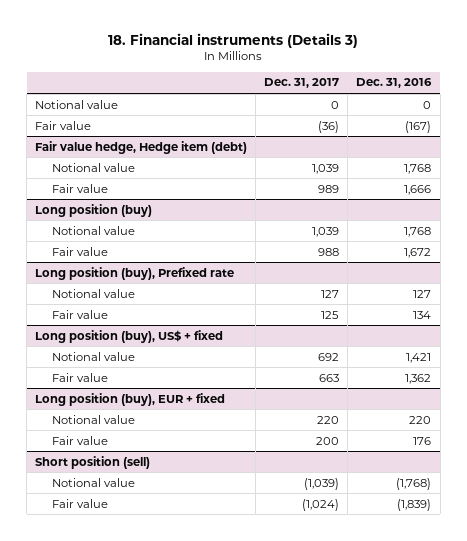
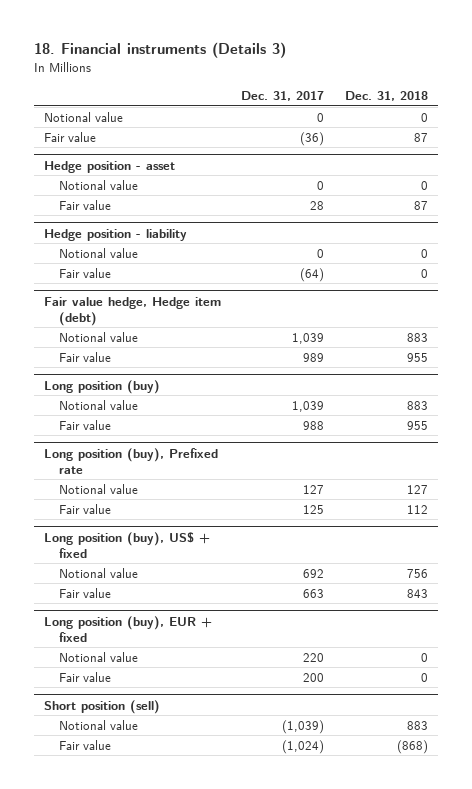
- | Dec. 31, 2017 | Dec. 31, 2016
+ | Dec. 31, 2017 | Dec. 31, 2018
+ Hedge position - asset
+ Notional value | 0 | 0
+ Fair value | 28 | 87
+ Hedge position - liability
+ Notional value | 0 | 0
+ Fair value | (64) | 0

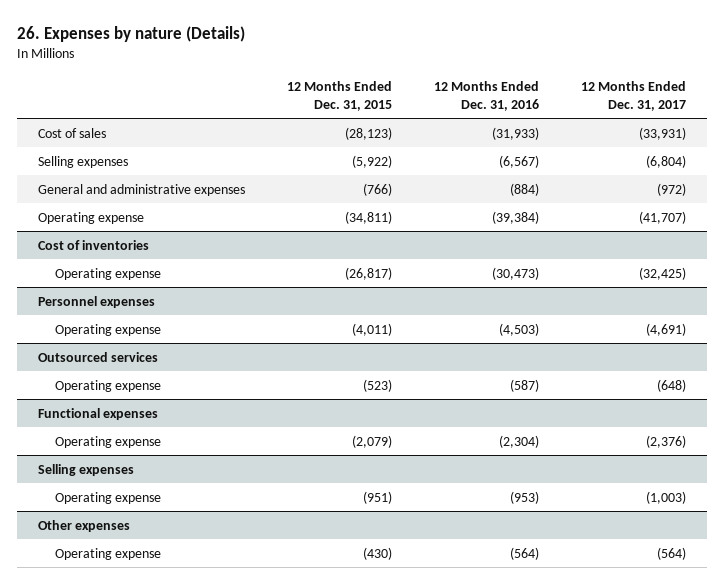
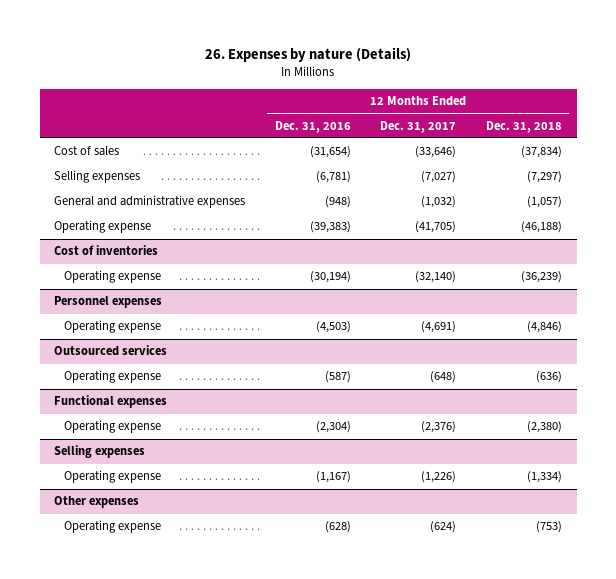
- | 12 Months Ended Dec. 31, 2015 | 12 Months Ended Dec. 31, 2016 | 12 Months Ended Dec. 31, 2017
+ | 12 Months Ended Dec. 31, 2016 | 12 Months Ended Dec. 31, 2017 | 12 Months Ended Dec. 31, 2018
- Cost of sales | (28,123) | (31,933) | (33,931)
- Selling expenses | (5,922) | (6,567) | (6,804)
- General and administrative expenses | (766) | (884) | (972)
- Operating expense | (34,811) | (39,384) | (41,707)
+ Cost of sales | (31,654) | (33,646) | (37,834)
+ Selling expenses | (6,781) | (7,027) | (7,297)
+ General and administrative expenses | (948) | (1,032) | (1,057)
+ Operating expense | (39,383) | (41,705) | (46,188)
@ Cost of inventories
- Operating expense | (26,817) | (30,473) | (32,425)
+ Operating expense | (30,194) | (32,140) | (36,239)
@ Selling expenses
- Operating expense | (951) | (953) | (1,003)
+ Operating expense | (1,167) | (1,226) | (1,334)
@ Other expenses
- Operating expense | (430) | (564) | (564)
+ Operating expense | (628) | (624) | (753)

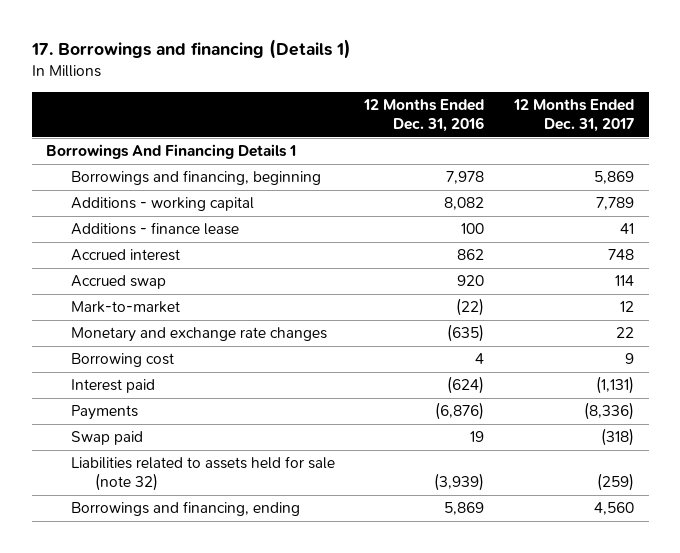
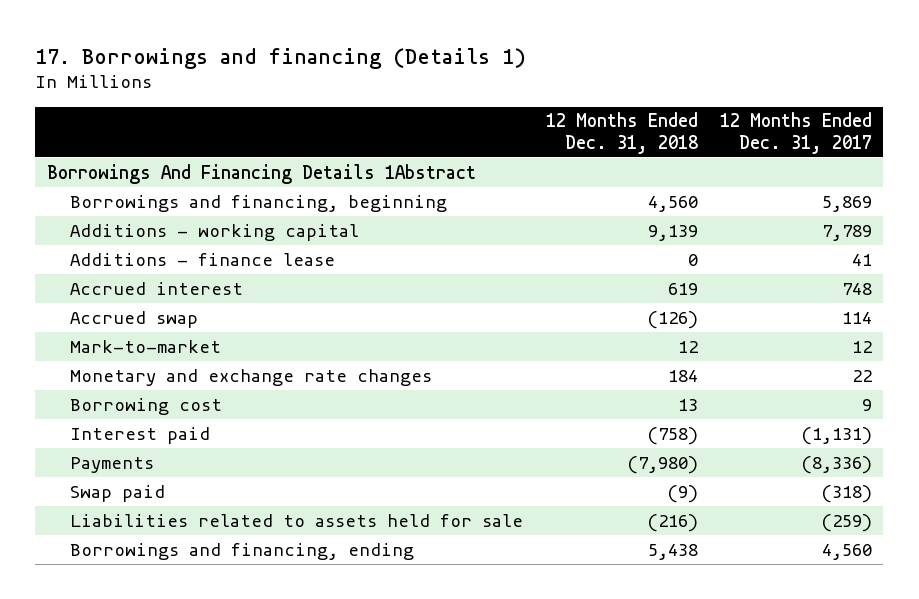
- | 12 Months Ended Dec. 31, 2016 | 12 Months Ended Dec. 31, 2017
+ | 12 Months Ended Dec. 31, 2018 | 12 Months Ended Dec. 31, 2017
- Borrowings And Financing Details 1
+ Borrowings And Financing Details 1Abstract
- Liabilities related to assets held for sale (note 32) | (3,939) | (259)
+ Liabilities related to assets held for sale | (216) | (259)

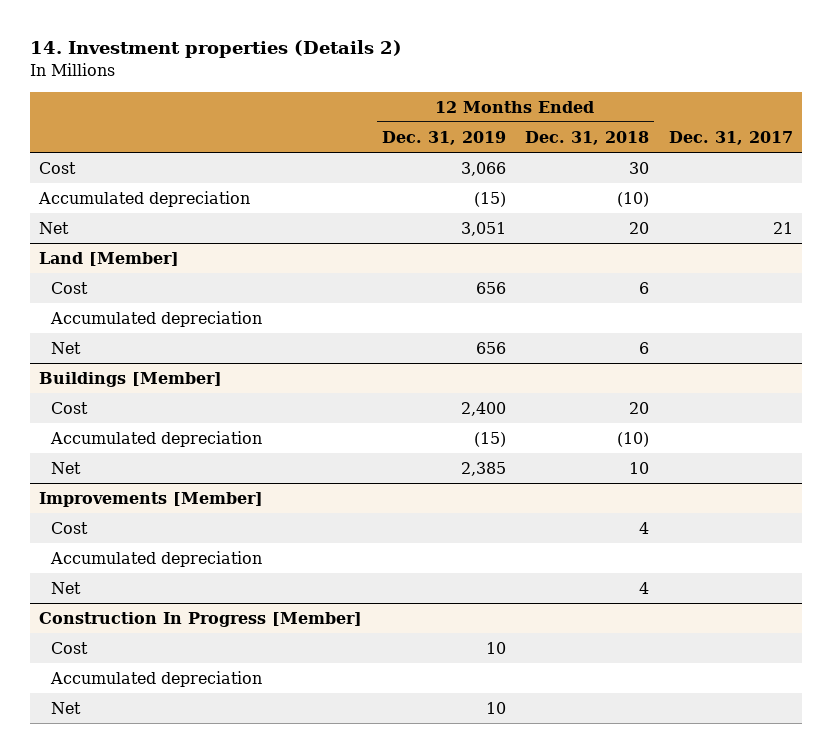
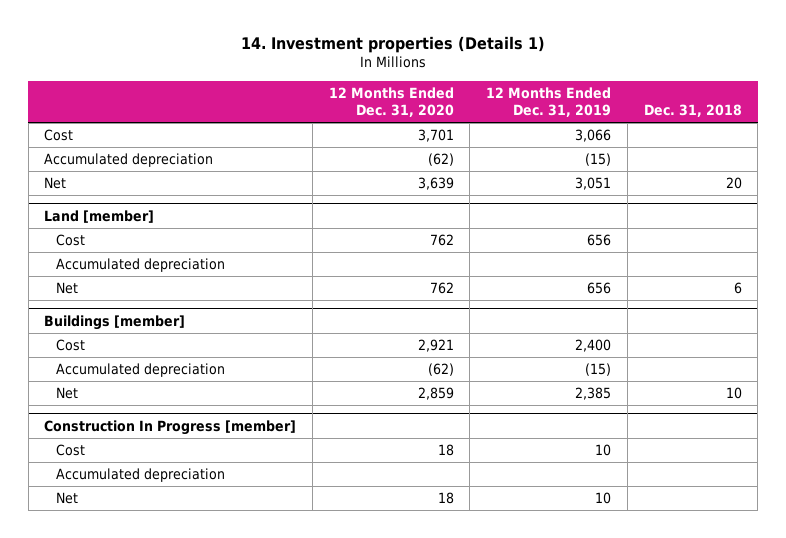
- 14. Investment properties (Details 2)
+ 14. Investment properties (Details 1)
- | 12 Months Ended Dec. 31, 2019 | 12 Months Ended Dec. 31, 2018 | Dec. 31, 2017
+ | 12 Months Ended Dec. 31, 2020 | 12 Months Ended Dec. 31, 2019 | Dec. 31, 2018
- Land [Member]
+ Land [member]
- Buildings [Member]
+ Buildings [member]
- Improvements [Member]
- Cost | | 4 |
- Accumulated depreciation
- Net | | 4 |
- Construction In Progress [Member]
+ Construction In Progress [member]

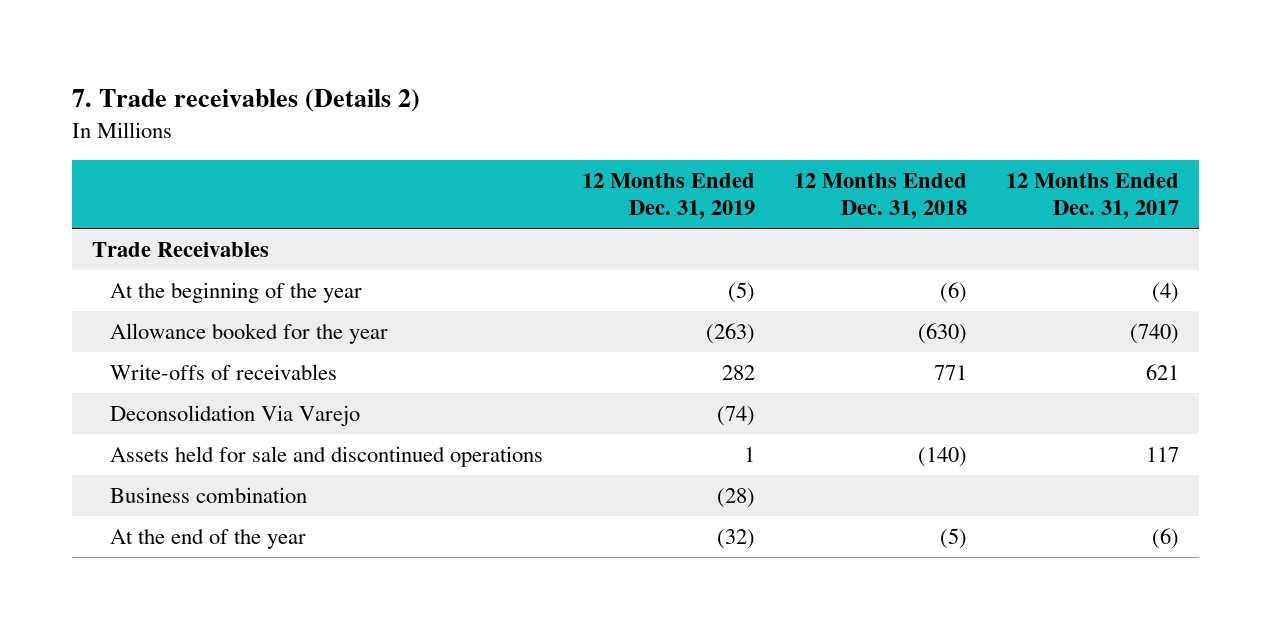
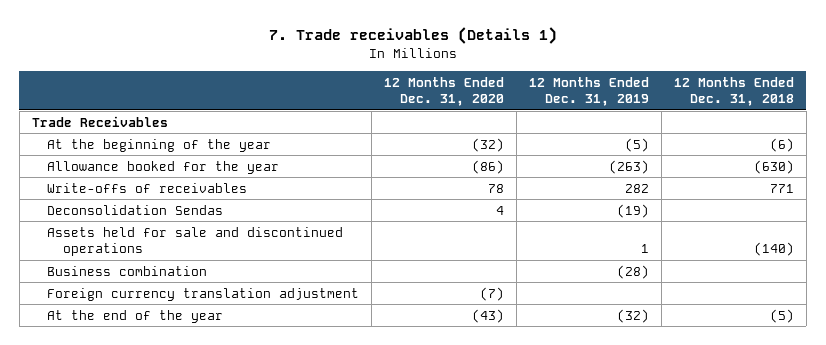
- 7. Trade receivables (Details 2)
+ 7. Trade receivables (Details 1)
- | 12 Months Ended Dec. 31, 2019 | 12 Months Ended Dec. 31, 2018 | 12 Months Ended Dec. 31, 2017
+ | 12 Months Ended Dec. 31, 2020 | 12 Months Ended Dec. 31, 2019 | 12 Months Ended Dec. 31, 2018
- Deconsolidation Via Varejo | (74) | |
+ Deconsolidation Sendas | 4 | (19) |
+ Foreign currency translation adjustment | (7) | |

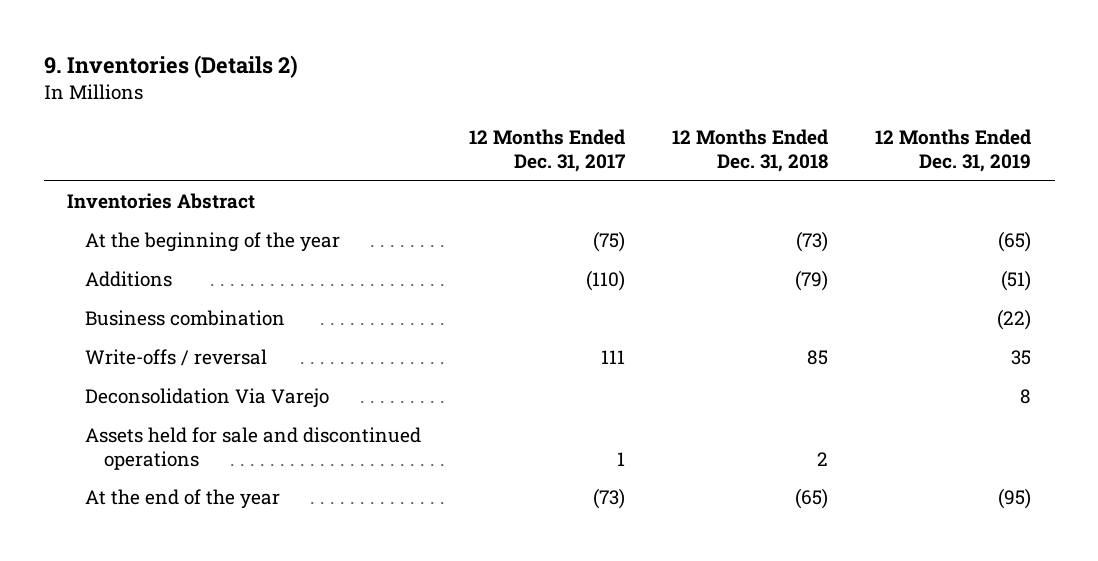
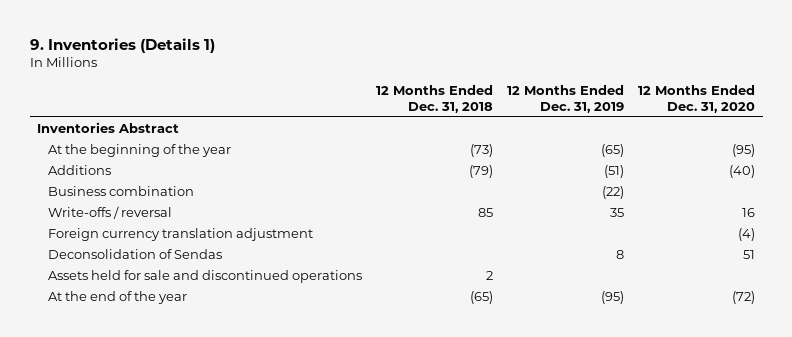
- 9. Inventories (Details 2)
+ 9. Inventories (Details 1)
- | 12 Months Ended Dec. 31, 2017 | 12 Months Ended Dec. 31, 2018 | 12 Months Ended Dec. 31, 2019
+ | 12 Months Ended Dec. 31, 2018 | 12 Months Ended Dec. 31, 2019 | 12 Months Ended Dec. 31, 2020
- Deconsolidation Via Varejo | | | 8
+ Foreign currency translation adjustment | | | (4)
+ Deconsolidation of Sendas | | 8 | 51

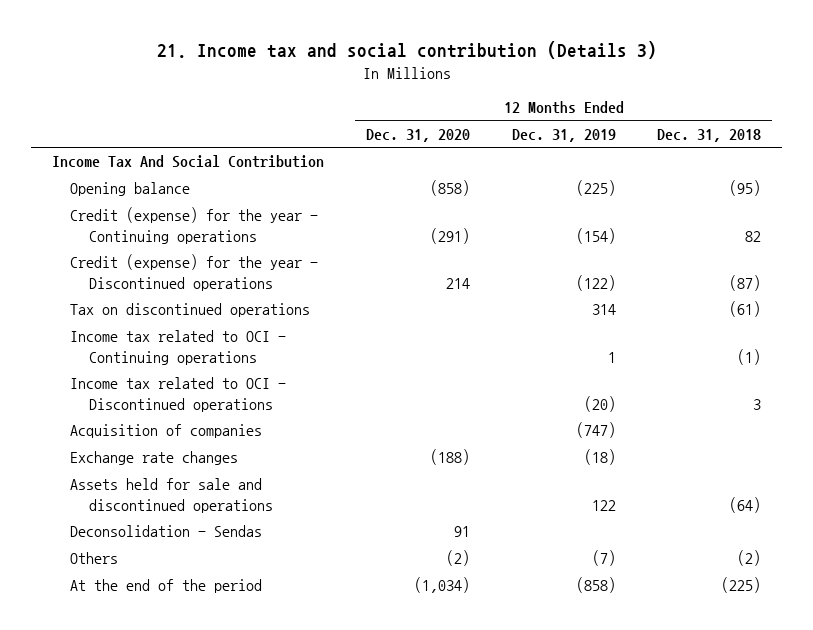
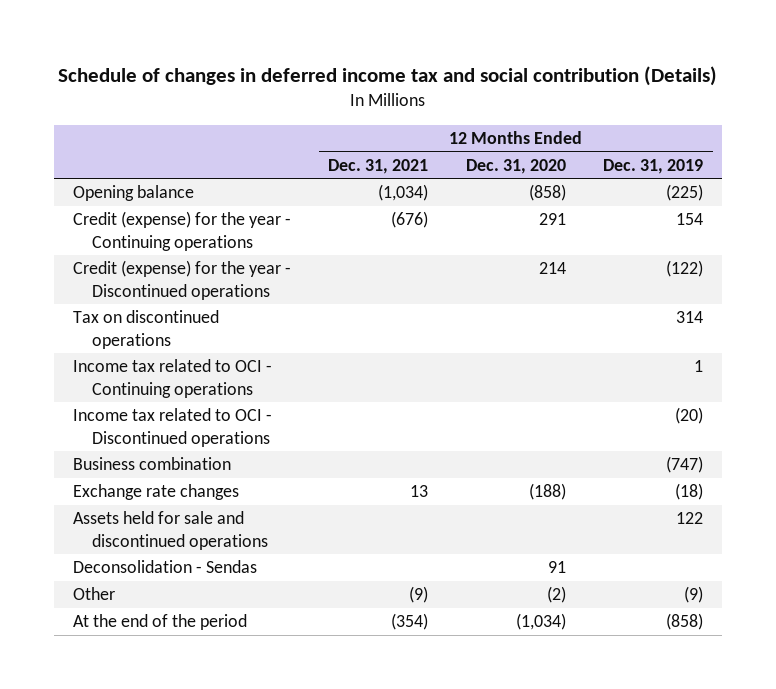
- 21. Income tax and social contribution (Details 3)
+ Schedule of changes in deferred income tax and social contribution (Details)
- | 12 Months Ended Dec. 31, 2020 | 12 Months Ended Dec. 31, 2019 | 12 Months Ended Dec. 31, 2018
+ | 12 Months Ended Dec. 31, 2021 | 12 Months Ended Dec. 31, 2020 | 12 Months Ended Dec. 31, 2019
- Income Tax And Social Contribution
- Credit (expense) for the year - Continuing operations | (291) | (154) | 82
+ Credit (expense) for the year - Continuing operations | (676) | 291 | 154
- Acquisition of companies | | (747) |
+ Business combination | | | (747)
- Others | (2) | (7) | (2)
+ Other | (9) | (2) | (9)

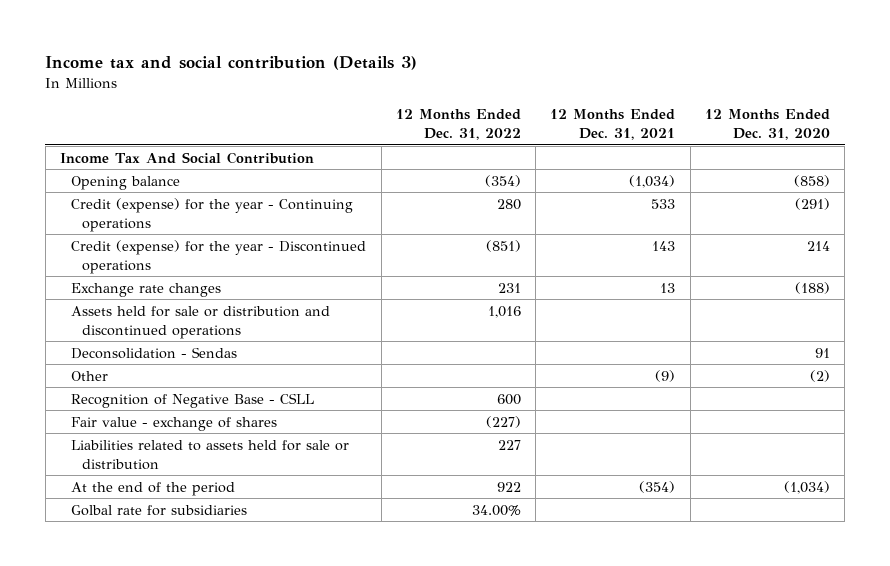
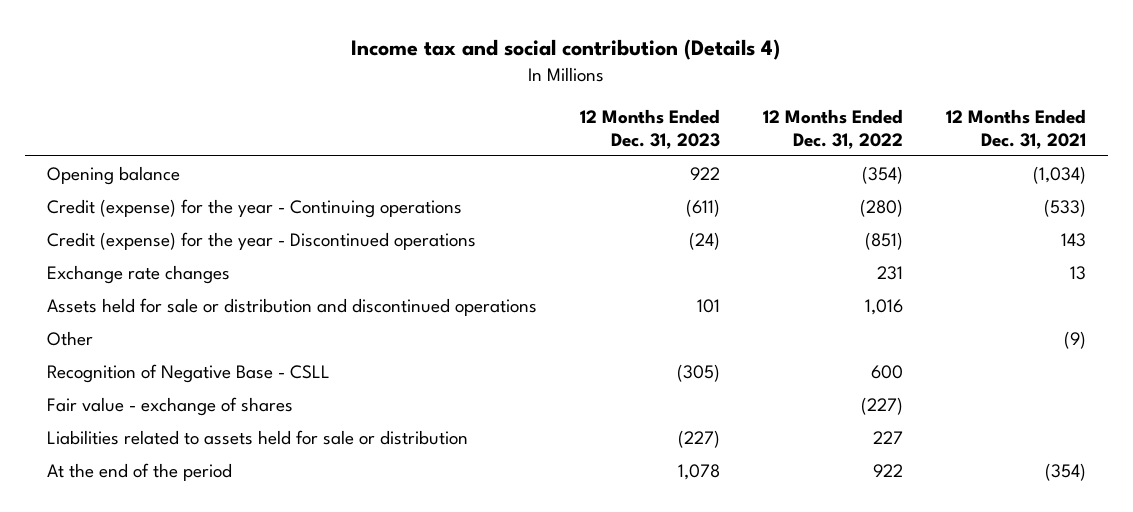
- Income tax and social contribution (Details 3)
+ Income tax and social contribution (Details 4)
- | 12 Months Ended Dec. 31, 2022 | 12 Months Ended Dec. 31, 2021 | 12 Months Ended Dec. 31, 2020
+ | 12 Months Ended Dec. 31, 2023 | 12 Months Ended Dec. 31, 2022 | 12 Months Ended Dec. 31, 2021
- Income Tax And Social Contribution
- Credit (expense) for the year - Continuing operations | 280 | 533 | (291)
+ Credit (expense) for the year - Continuing operations | (611) | (280) | (533)
- Deconsolidation - Sendas | | | 91
- Golbal rate for subsidiaries | 34.00% | |

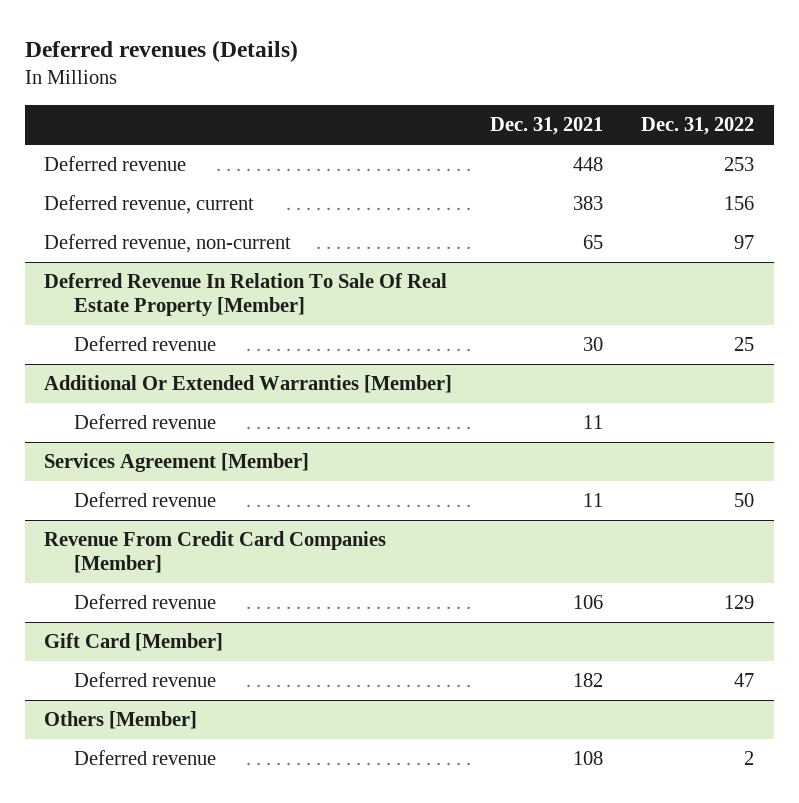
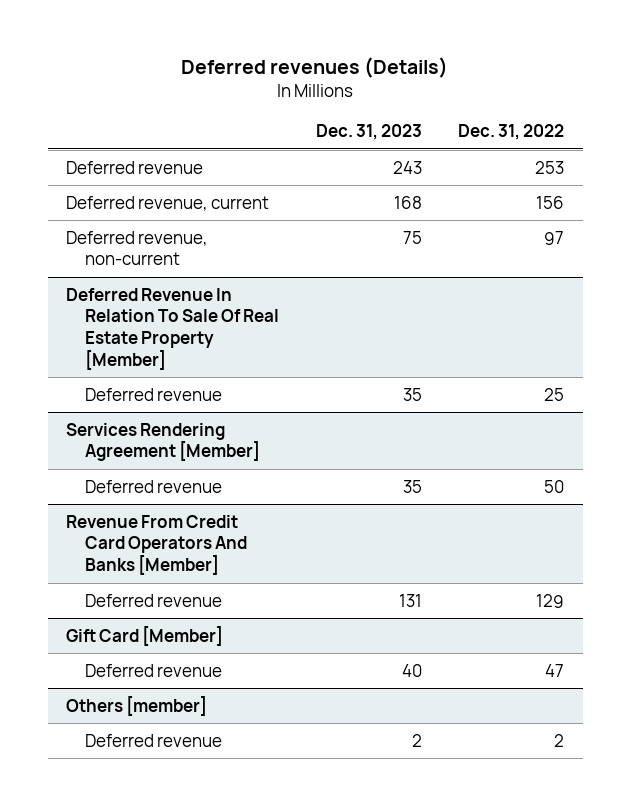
- | Dec. 31, 2021 | Dec. 31, 2022
+ | Dec. 31, 2023 | Dec. 31, 2022
- Additional Or Extended Warranties [Member]
- Deferred revenue | 11 |
- Services Agreement [Member]
+ Services Rendering Agreement [Member]
- Revenue From Credit Card Companies [Member]
+ Revenue From Credit Card Operators And Banks [Member]
- Others [Member]
+ Others [member]

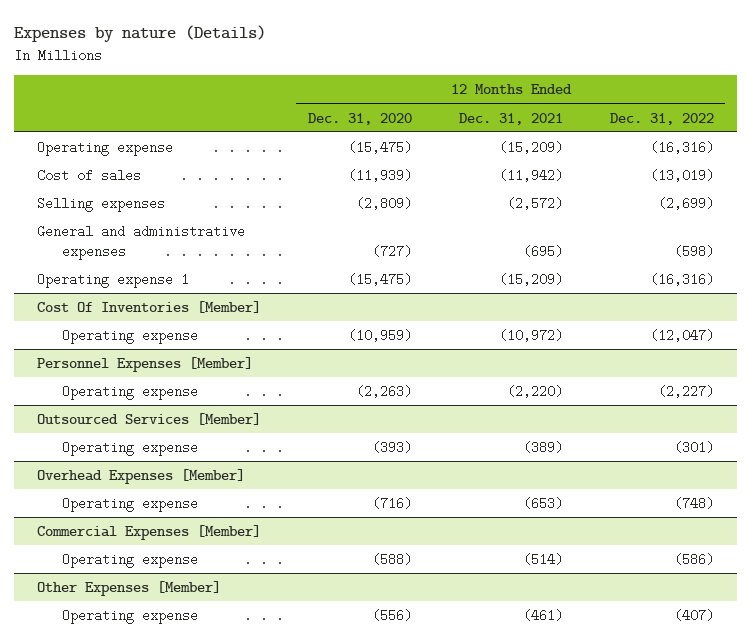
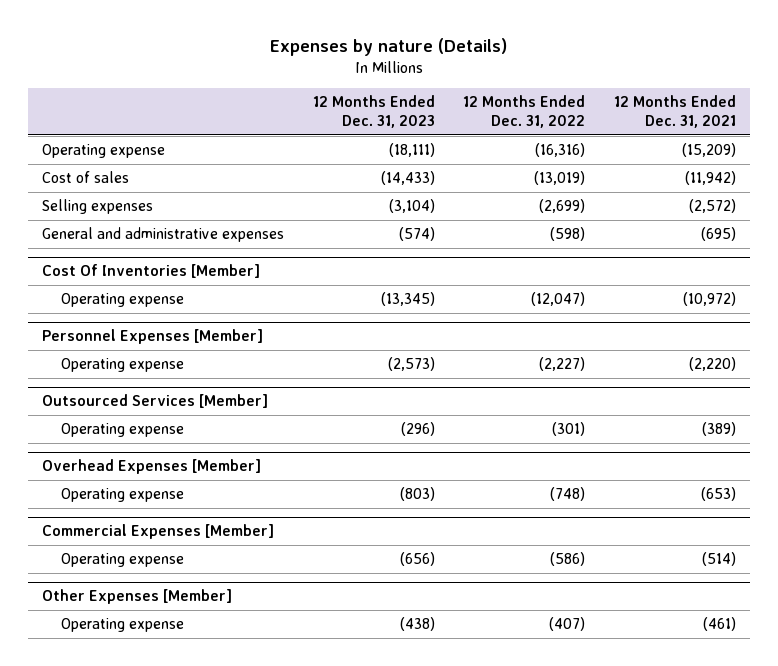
- | 12 Months Ended Dec. 31, 2020 | 12 Months Ended Dec. 31, 2021 | 12 Months Ended Dec. 31, 2022
+ | 12 Months Ended Dec. 31, 2023 | 12 Months Ended Dec. 31, 2022 | 12 Months Ended Dec. 31, 2021
- Operating expense 1 | (15,475) | (15,209) | (16,316)

